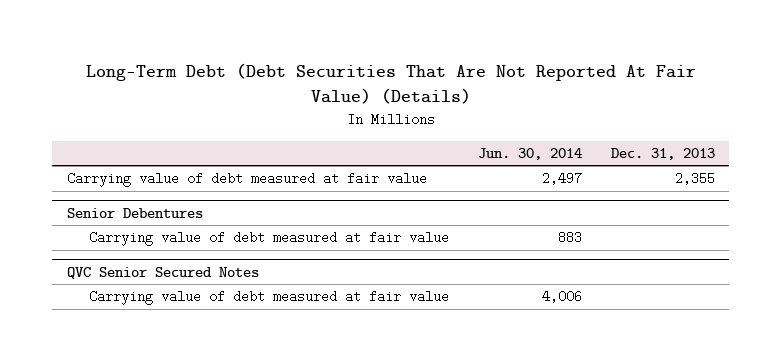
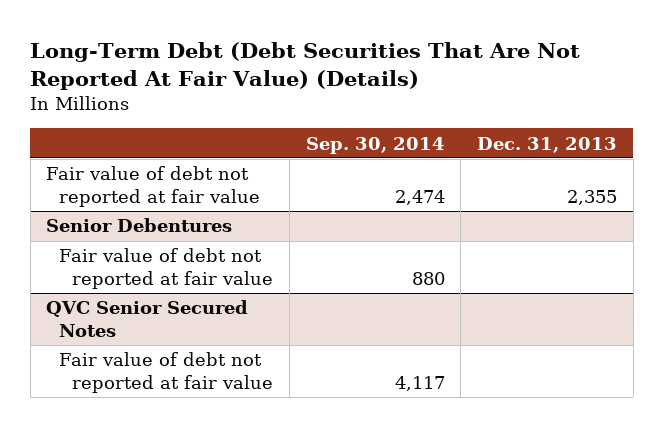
- | Jun. 30, 2014 | Dec. 31, 2013
+ | Sep. 30, 2014 | Dec. 31, 2013
- Carrying value of debt measured at fair value | 2,497 | 2,355
+ Fair value of debt not reported at fair value | 2,474 | 2,355
@ Senior Debentures
- Carrying value of debt measured at fair value | 883 |
+ Fair value of debt not reported at fair value | 880 |
@ QVC Senior Secured Notes
- Carrying value of debt measured at fair value | 4,006 |
+ Fair value of debt not reported at fair value | 4,117 |

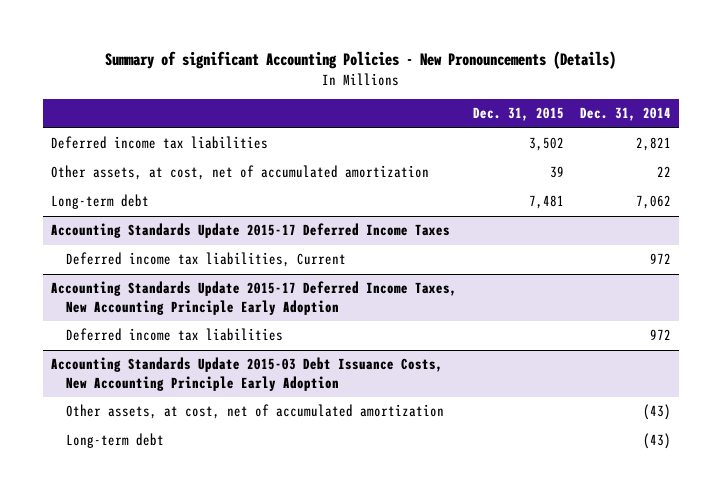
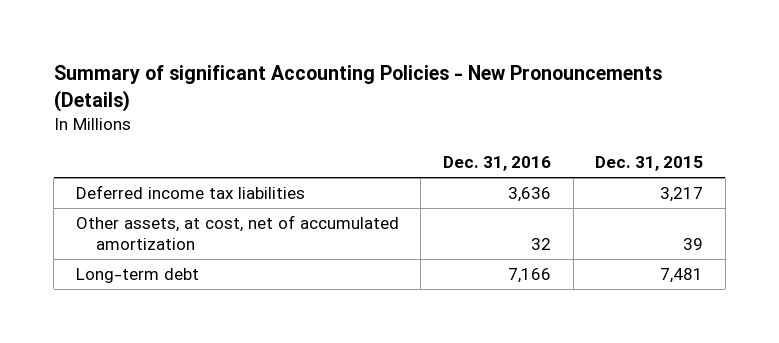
- | Dec. 31, 2015 | Dec. 31, 2014
+ | Dec. 31, 2016 | Dec. 31, 2015
- Deferred income tax liabilities | 3,502 | 2,821
+ Deferred income tax liabilities | 3,636 | 3,217
- Accounting Standards Update 2015-17 Deferred Income Taxes
- Deferred income tax liabilities, Current | | 972
- Accounting Standards Update 2015-17 Deferred Income Taxes, New Accounting Principle Early Adoption
- Deferred income tax liabilities | | 972
- Accounting Standards Update 2015-03 Debt Issuance Costs, New Accounting Principle Early Adoption
- Other assets, at cost, net of accumulated amortization | | (43)
- Long-term debt | | (43)

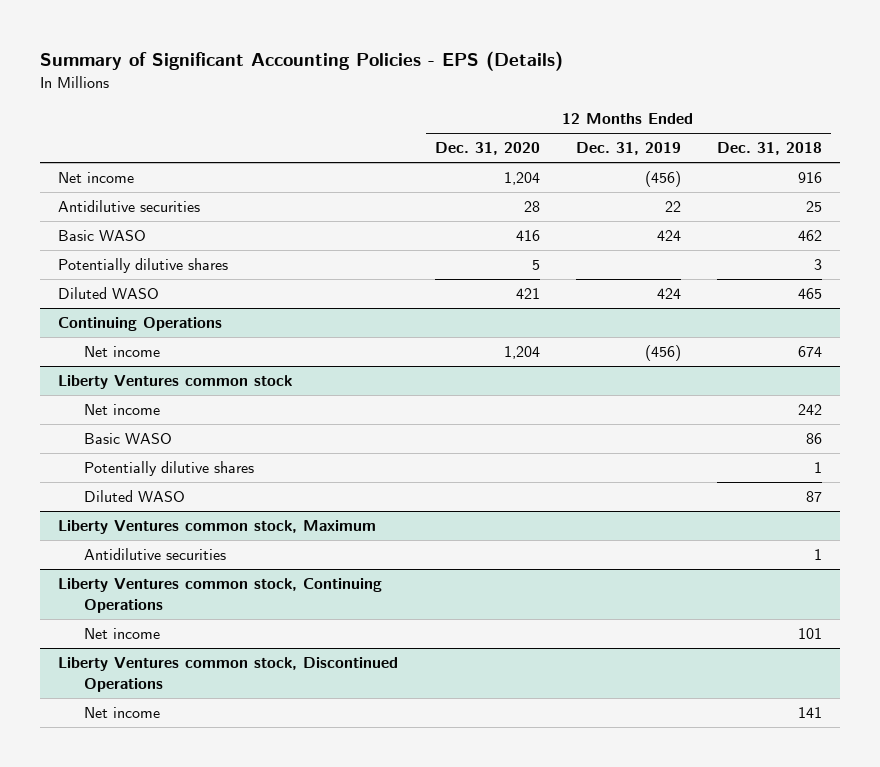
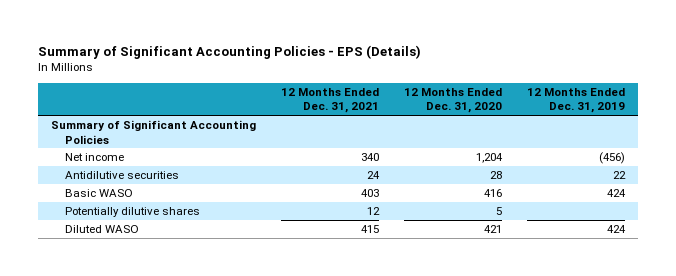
- | 12 Months Ended Dec. 31, 2020 | 12 Months Ended Dec. 31, 2019 | 12 Months Ended Dec. 31, 2018
+ | 12 Months Ended Dec. 31, 2021 | 12 Months Ended Dec. 31, 2020 | 12 Months Ended Dec. 31, 2019
+ Summary of Significant Accounting Policies
- Continuing Operations
- Net income | 1,204 | (456) | 674
- Liberty Ventures common stock
- Net income | | | 242
- Basic WASO | | | 86
- Potentially dilutive shares | | | 1
- Diluted WASO | | | 87
- Liberty Ventures common stock, Maximum
- Antidilutive securities | | | 1
- Liberty Ventures common stock, Continuing Operations
- Net income | | | 101
- Liberty Ventures common stock, Discontinued Operations
- Net income | | | 141

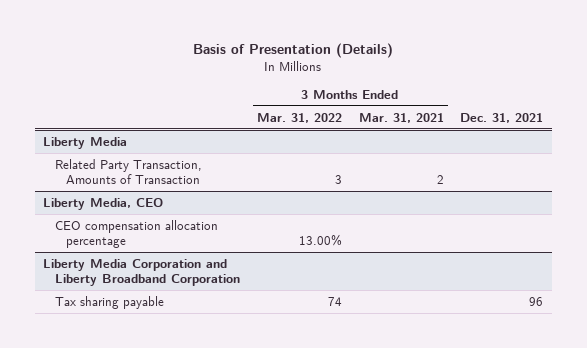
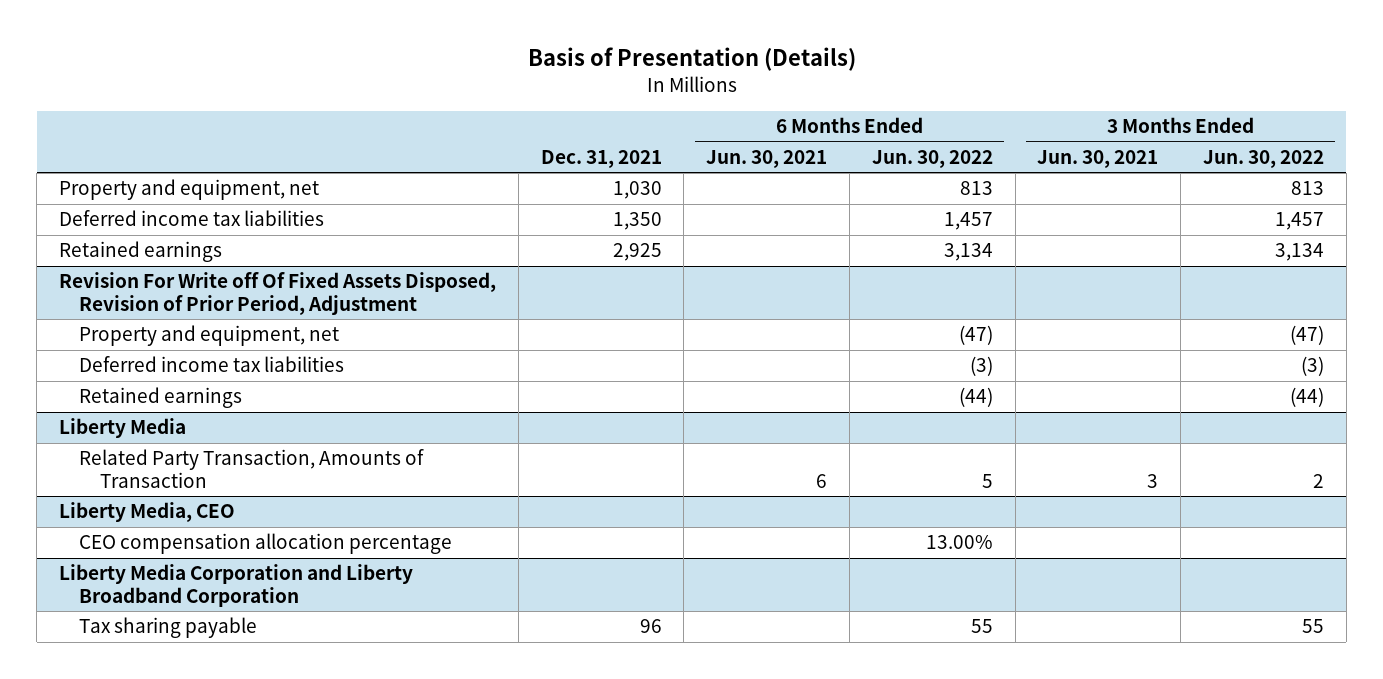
- | 3 Months Ended Mar. 31, 2022 | 3 Months Ended Mar. 31, 2021 | Dec. 31, 2021
+ | Dec. 31, 2021 | 6 Months Ended Jun. 30, 2021 | 6 Months Ended Jun. 30, 2022 | 3 Months Ended Jun. 30, 2021 | 3 Months Ended Jun. 30, 2022
+ Property and equipment, net | 1,030 | | 813 | | 813
+ Deferred income tax liabilities | 1,350 | | 1,457 | | 1,457
+ Retained earnings | 2,925 | | 3,134 | | 3,134
+ Revision For Write off Of Fixed Assets Disposed, Revision of Prior Period, Adjustment
+ Property and equipment, net | | | (47) | | (47)
+ Deferred income tax liabilities | | | (3) | | (3)
+ Retained earnings | | | (44) | | (44)

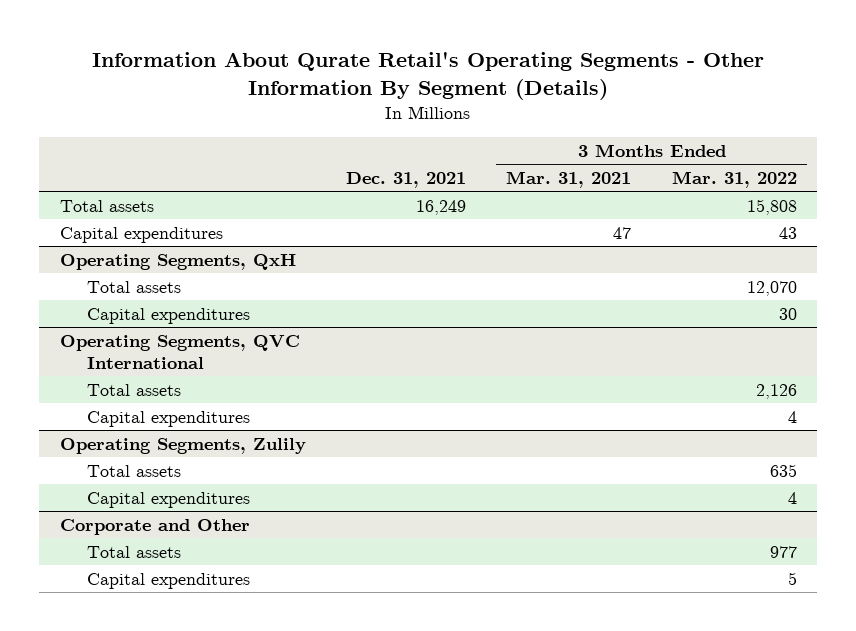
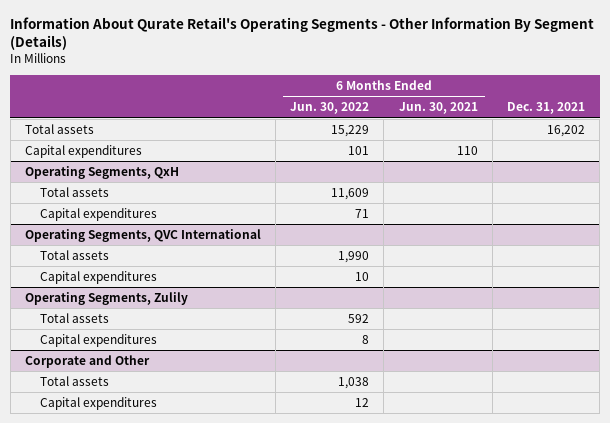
- | Dec. 31, 2021 | 3 Months Ended Mar. 31, 2021 | 3 Months Ended Mar. 31, 2022
+ | 6 Months Ended Jun. 30, 2022 | 6 Months Ended Jun. 30, 2021 | Dec. 31, 2021
- Total assets | 16,249 | | 15,808
+ Total assets | 15,229 | | 16,202

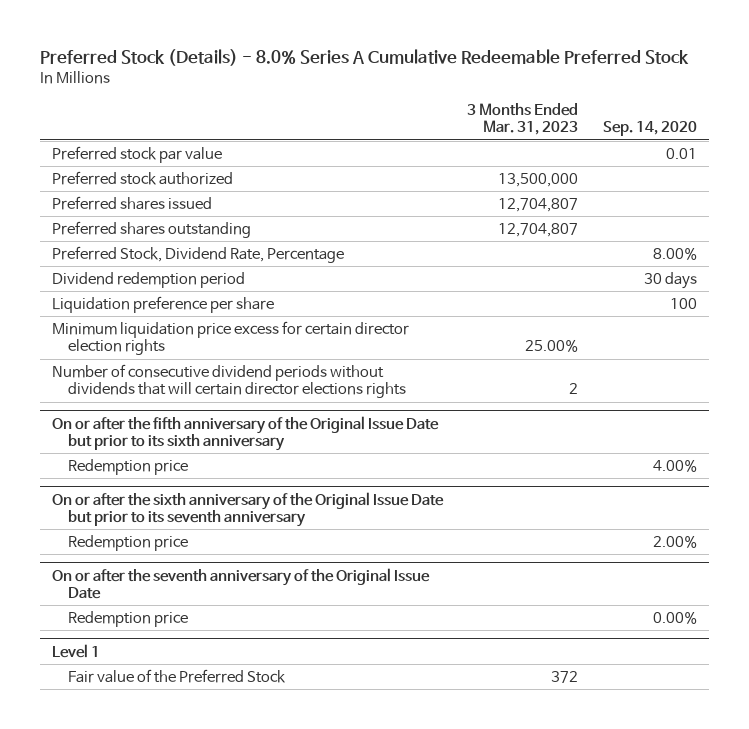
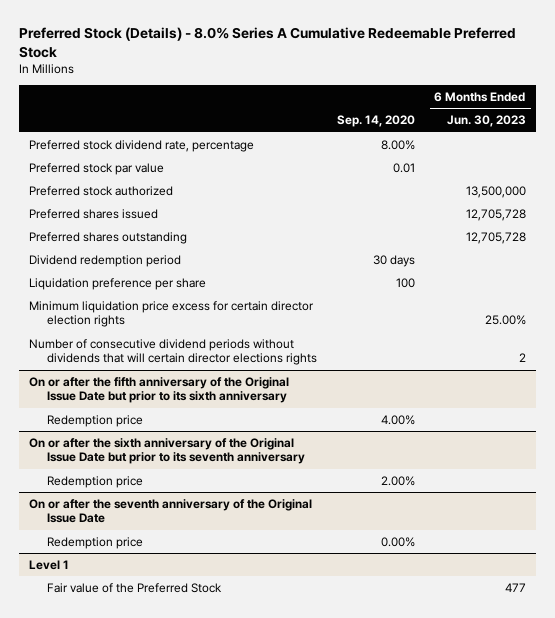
- | 3 Months Ended Mar. 31, 2023 | Sep. 14, 2020
+ | Sep. 14, 2020 | 6 Months Ended Jun. 30, 2023
+ Preferred stock dividend rate, percentage | 8.00% |
- Preferred Stock, Dividend Rate, Percentage | | 8.00%

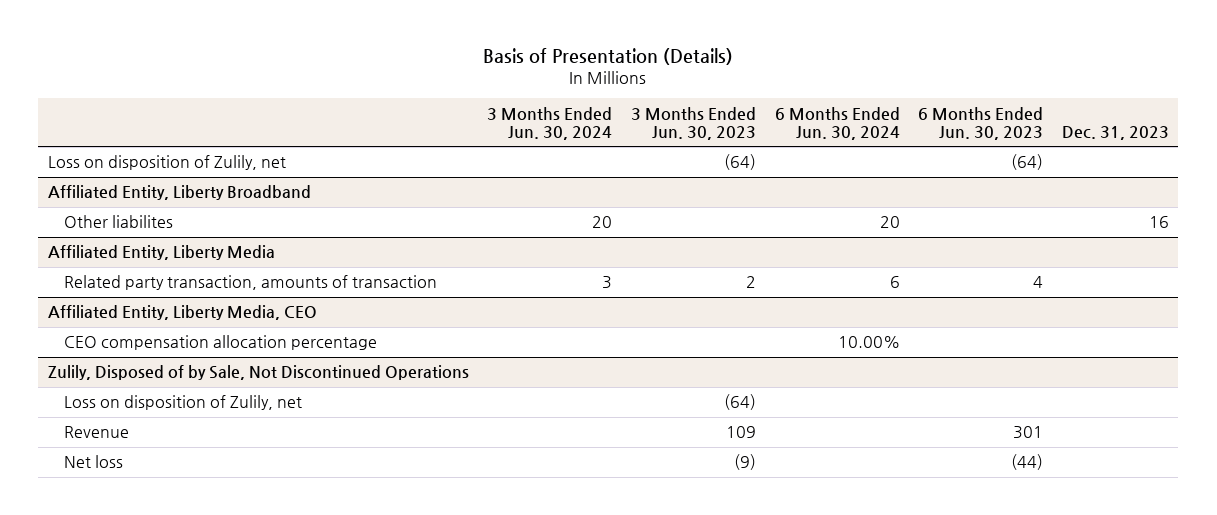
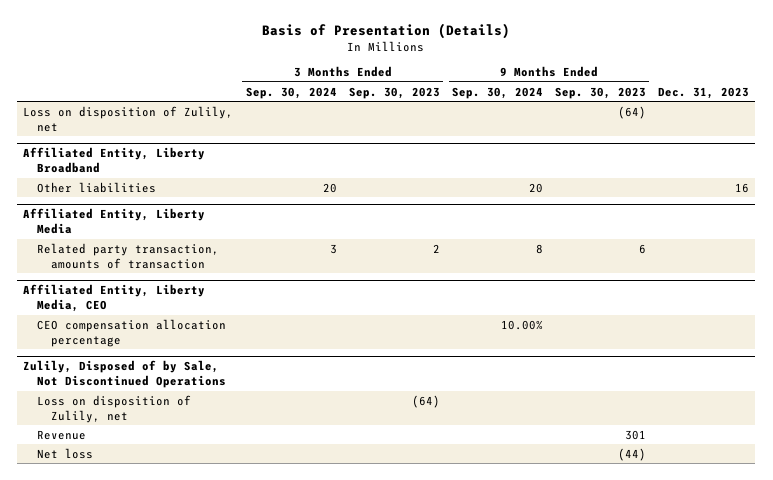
- | 3 Months Ended Jun. 30, 2024 | 3 Months Ended Jun. 30, 2023 | 6 Months Ended Jun. 30, 2024 | 6 Months Ended Jun. 30, 2023 | Dec. 31, 2023
+ | 3 Months Ended Sep. 30, 2024 | 3 Months Ended Sep. 30, 2023 | 9 Months Ended Sep. 30, 2024 | 9 Months Ended Sep. 30, 2023 | Dec. 31, 2023
@ Affiliated Entity, Liberty Broadband
- Other liabilites | 20 | | 20 | | 16
+ Other liabilities | 20 | | 20 | | 16

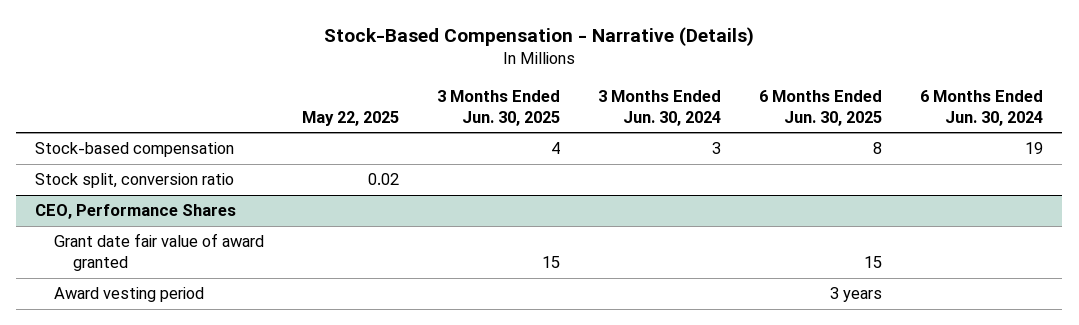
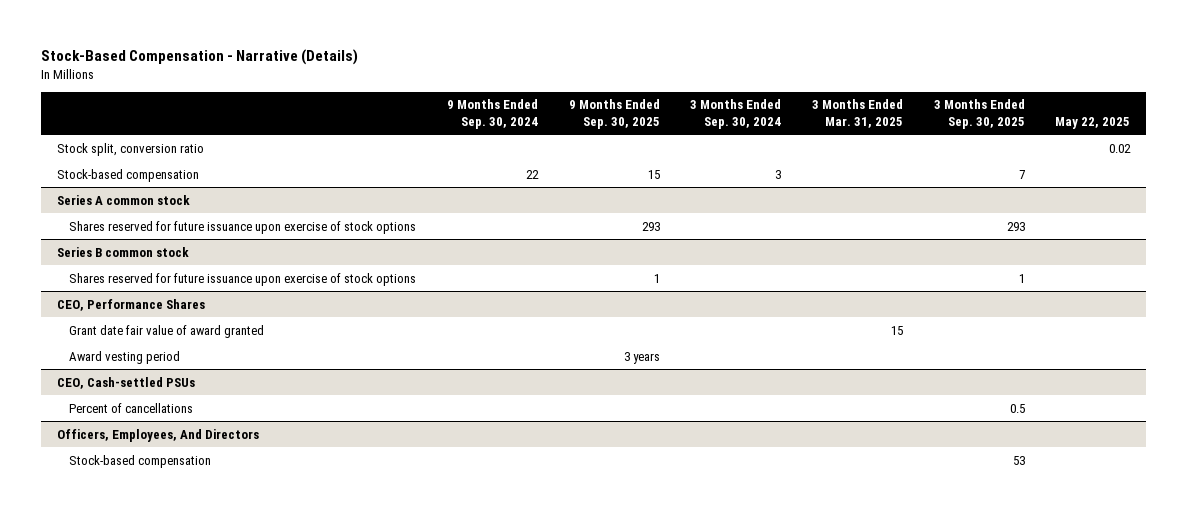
- | May 22, 2025 | 3 Months Ended Jun. 30, 2025 | 3 Months Ended Jun. 30, 2024 | 6 Months Ended Jun. 30, 2025 | 6 Months Ended Jun. 30, 2024
+ | 9 Months Ended Sep. 30, 2024 | 9 Months Ended Sep. 30, 2025 | 3 Months Ended Sep. 30, 2024 | 3 Months Ended Mar. 31, 2025 | 3 Months Ended Sep. 30, 2025 | May 22, 2025
moved down: Stock-based compensation | 22 | 15 | 3 | | 7 |
+ Series A common stock
+ Shares reserved for future issuance upon exercise of stock options | | 293 | | | 293 |
+ Series B common stock
+ Shares reserved for future issuance upon exercise of stock options | | 1 | | | 1 |
+ CEO, Cash-settled PSUs
+ Percent of cancellations | | | | | 0.5 |
+ Officers, Employees, And Directors
+ Stock-based compensation | | | | | 53 |

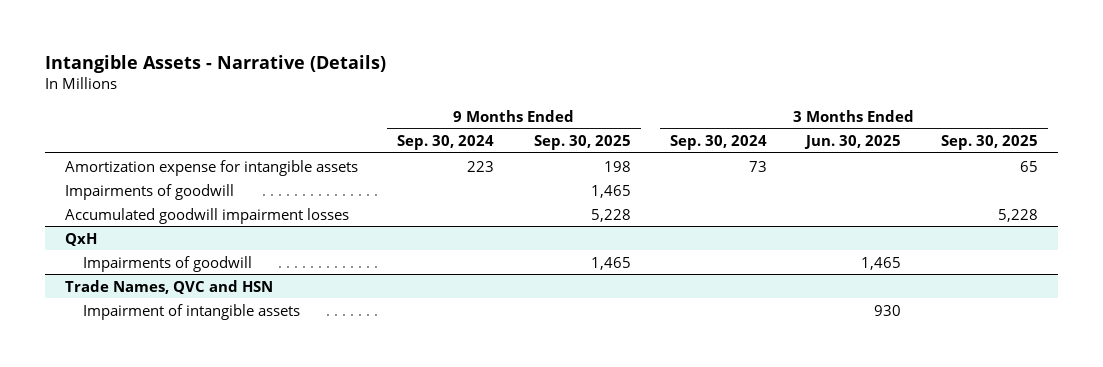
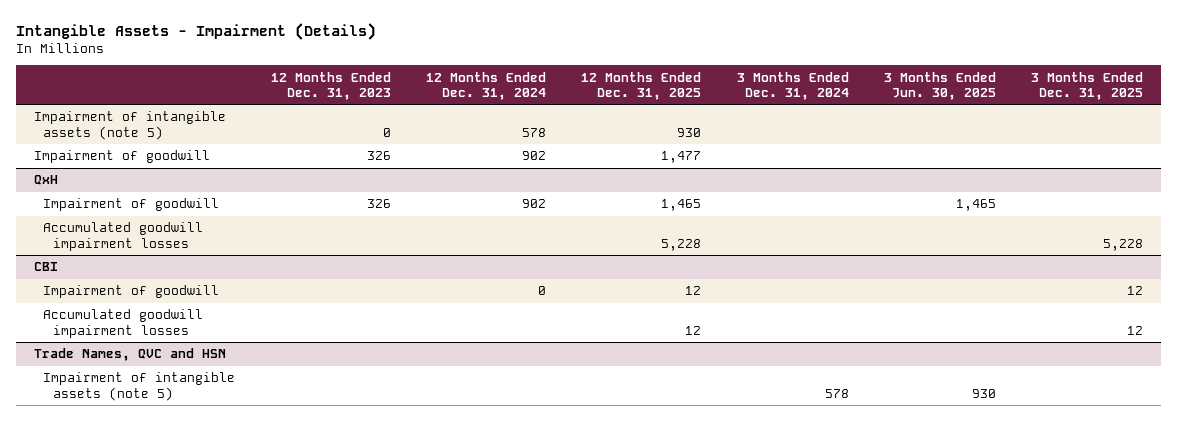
- Intangible Assets - Narrative (Details)
+ Intangible Assets - Impairment (Details)
- | 9 Months Ended Sep. 30, 2024 | 9 Months Ended Sep. 30, 2025 | 3 Months Ended Sep. 30, 2024 | 3 Months Ended Jun. 30, 2025 | 3 Months Ended Sep. 30, 2025
+ | 12 Months Ended Dec. 31, 2023 | 12 Months Ended Dec. 31, 2024 | 12 Months Ended Dec. 31, 2025 | 3 Months Ended Dec. 31, 2024 | 3 Months Ended Jun. 30, 2025 | 3 Months Ended Dec. 31, 2025
- Amortization expense for intangible assets | 223 | 198 | 73 | | 65
- Impairments of goodwill | | 1,465 | | |
- Accumulated goodwill impairment losses | | 5,228 | | | 5,228
+ Impairment of intangible assets (note 5) | 0 | 578 | 930 | | |
+ Impairment of goodwill | 326 | 902 | 1,477 | | |
@ QxH
- Impairments of goodwill | | 1,465 | | 1,465 |
+ Impairment of goodwill | 326 | 902 | 1,465 | | 1,465 |
+ Accumulated goodwill impairment losses | | | 5,228 | | | 5,228
+ CBI
+ Impairment of goodwill | | 0 | 12 | | | 12
+ Accumulated goodwill impairment losses | | | 12 | | | 12
@ Trade Names, QVC and HSN
- Impairment of intangible assets | | | | 930 |
+ Impairment of intangible assets (note 5) | | | | 578 | 930 |

